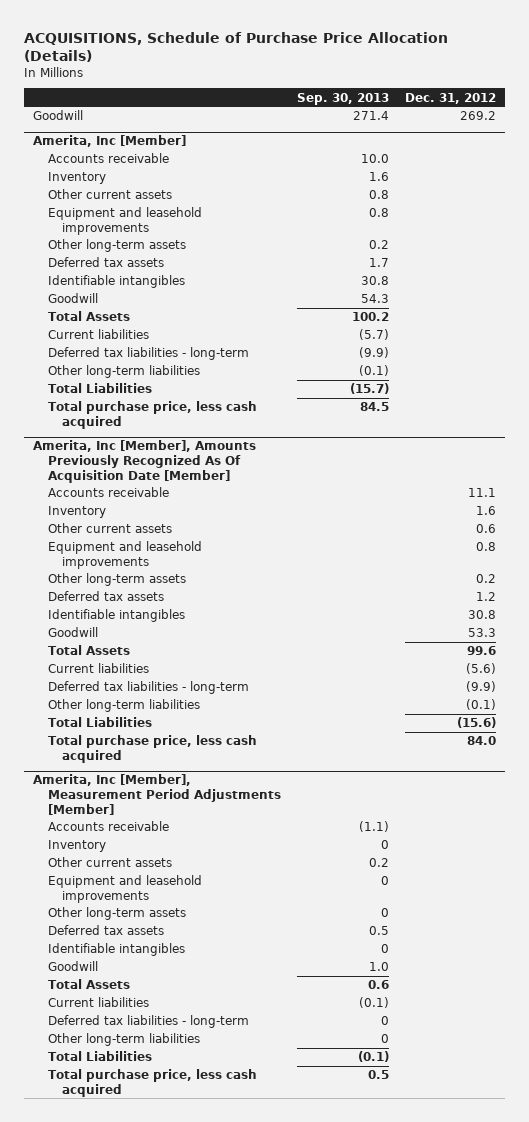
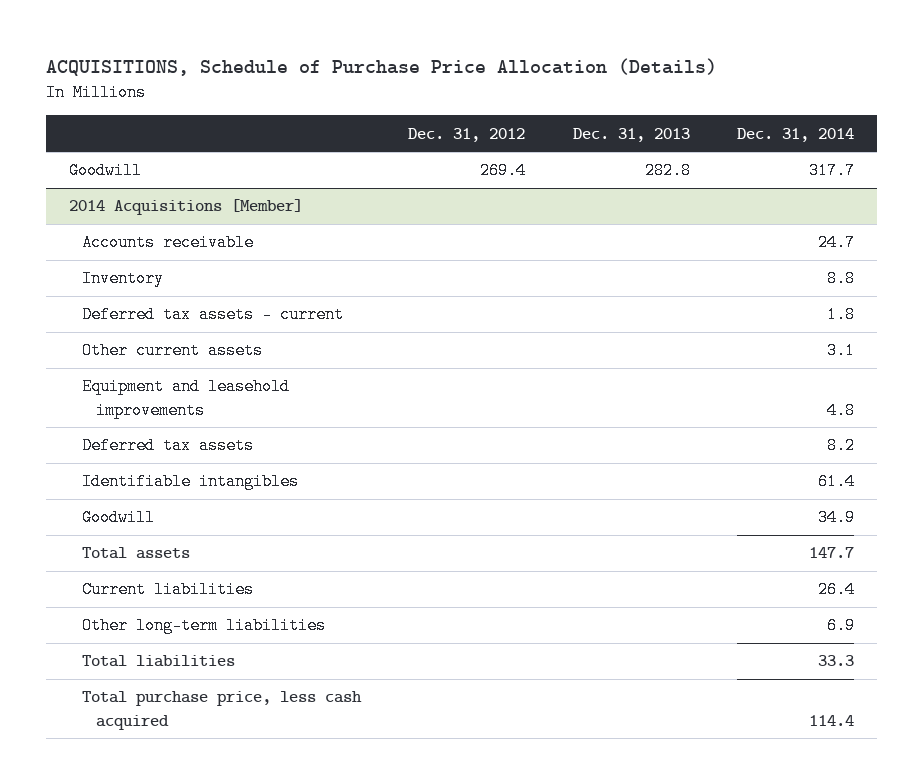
- | Sep. 30, 2013 | Dec. 31, 2012
+ | Dec. 31, 2012 | Dec. 31, 2013 | Dec. 31, 2014
- Goodwill | 271.4 | 269.2
- Amerita, Inc [Member]
- Accounts receivable | 10.0 |
- Inventory | 1.6 |
- Other current assets | 0.8 |
- Equipment and leasehold improvements | 0.8 |
- Other long-term assets | 0.2 |
- Deferred tax assets | 1.7 |
- Identifiable intangibles | 30.8 |
- Goodwill | 54.3 |
- Total Assets | 100.2 |
- Current liabilities | (5.7) |
- Deferred tax liabilities - long-term | (9.9) |
- Other long-term liabilities | (0.1) |
- Total Liabilities | (15.7) |
- Total purchase price, less cash acquired | 84.5 |
- Amerita, Inc [Member], Amounts Previously Recognized As Of Acquisition Date [Member]
- Accounts receivable | | 11.1
- Inventory | | 1.6
- Other current assets | | 0.6
- Equipment and leasehold improvements | | 0.8
- Other long-term assets | | 0.2
- Deferred tax assets | | 1.2
- Identifiable intangibles | | 30.8
- Goodwill | | 53.3
- Total Assets | | 99.6
- Current liabilities | | (5.6)
- Deferred tax liabilities - long-term | | (9.9)
- Other long-term liabilities | | (0.1)
- Total Liabilities | | (15.6)
- Total purchase price, less cash acquired | | 84.0
- Amerita, Inc [Member], Measurement Period Adjustments [Member]
- Accounts receivable | (1.1) |
- Inventory | 0 |
- Other current assets | 0.2 |
- Equipment and leasehold improvements | 0 |
- Other long-term assets | 0 |
- Deferred tax assets | 0.5 |
- Identifiable intangibles | 0 |
- Goodwill | 1.0 |
- Total Assets | 0.6 |
- Current liabilities | (0.1) |
- Deferred tax liabilities - long-term | 0 |
- Other long-term liabilities | 0 |
- Total Liabilities | (0.1) |
- Total purchase price, less cash acquired | 0.5 |
+ Goodwill | 269.4 | 282.8 | 317.7
+ 2014 Acquisitions [Member]
+ Accounts receivable | | | 24.7
+ Inventory | | | 8.8
+ Deferred tax assets - current | | | 1.8
+ Other current assets | | | 3.1
+ Equipment and leasehold improvements | | | 4.8
+ Deferred tax assets | | | 8.2
+ Identifiable intangibles | | | 61.4
+ Goodwill | | | 34.9
+ Total assets | | | 147.7
+ Current liabilities | | | 26.4
+ Other long-term liabilities | | | 6.9
+ Total liabilities | | | 33.3
+ Total purchase price, less cash acquired | | | 114.4

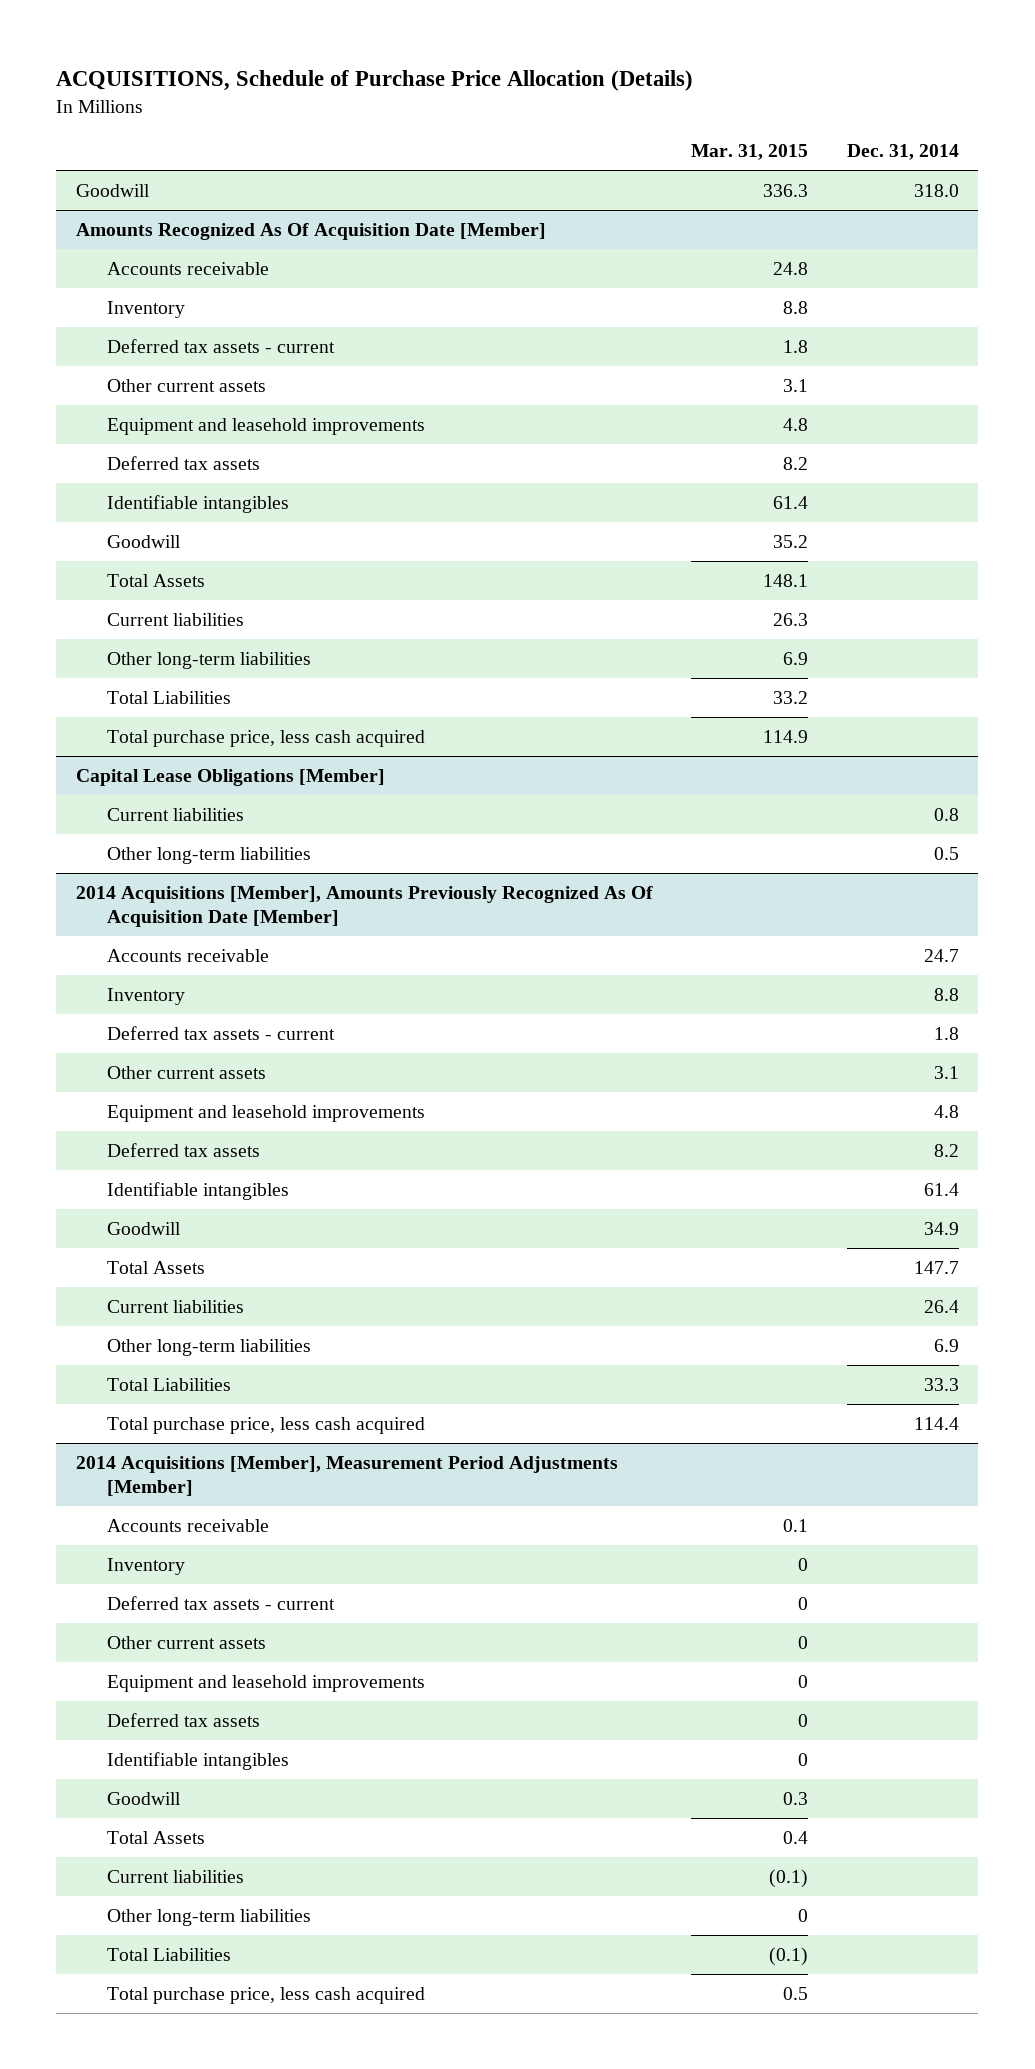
- | Dec. 31, 2012 | Dec. 31, 2013 | Dec. 31, 2014
+ | Mar. 31, 2015 | Dec. 31, 2014
- Goodwill | 269.4 | 282.8 | 317.7
- 2014 Acquisitions [Member]
+ Goodwill | 336.3 | 318.0
+ Amounts Recognized As Of Acquisition Date [Member]
+ Accounts receivable | 24.8 |
+ Inventory | 8.8 |
+ Deferred tax assets - current | 1.8 |
+ Other current assets | 3.1 |
+ Equipment and leasehold improvements | 4.8 |
+ Deferred tax assets | 8.2 |
+ Identifiable intangibles | 61.4 |
+ Goodwill | 35.2 |
+ Total Assets | 148.1 |
+ Current liabilities | 26.3 |
+ Other long-term liabilities | 6.9 |
+ Total Liabilities | 33.2 |
+ Total purchase price, less cash acquired | 114.9 |
+ Capital Lease Obligations [Member]
+ Current liabilities | | 0.8
+ Other long-term liabilities | | 0.5
+ 2014 Acquisitions [Member], Amounts Previously Recognized As Of Acquisition Date [Member]
- Total assets | | | 147.7
+ Total Assets | | 147.7
- Total liabilities | | | 33.3
+ Total Liabilities | | 33.3
+ 2014 Acquisitions [Member], Measurement Period Adjustments [Member]
+ Accounts receivable | 0.1 |
+ Inventory | 0 |
+ Deferred tax assets - current | 0 |
+ Other current assets | 0 |
+ Equipment and leasehold improvements | 0 |
+ Deferred tax assets | 0 |
+ Identifiable intangibles | 0 |
+ Goodwill | 0.3 |
+ Total Assets | 0.4 |
+ Current liabilities | (0.1) |
+ Other long-term liabilities | 0 |
+ Total Liabilities | (0.1) |
+ Total purchase price, less cash acquired | 0.5 |

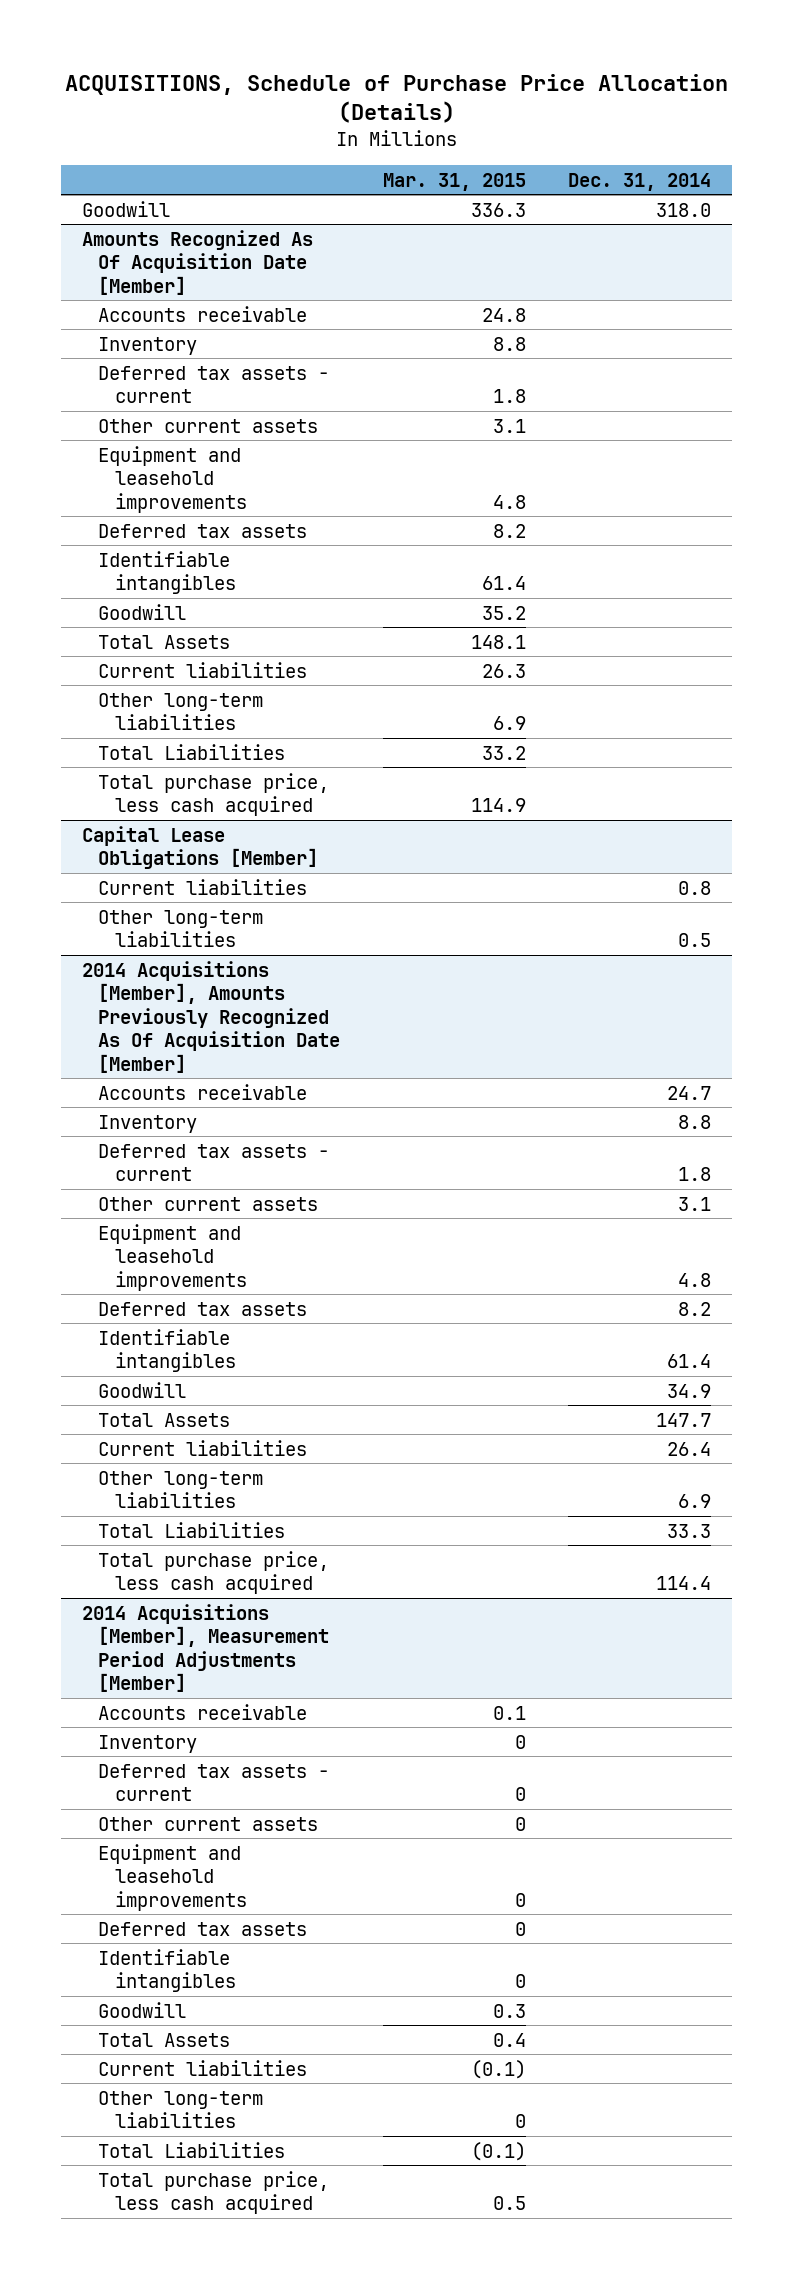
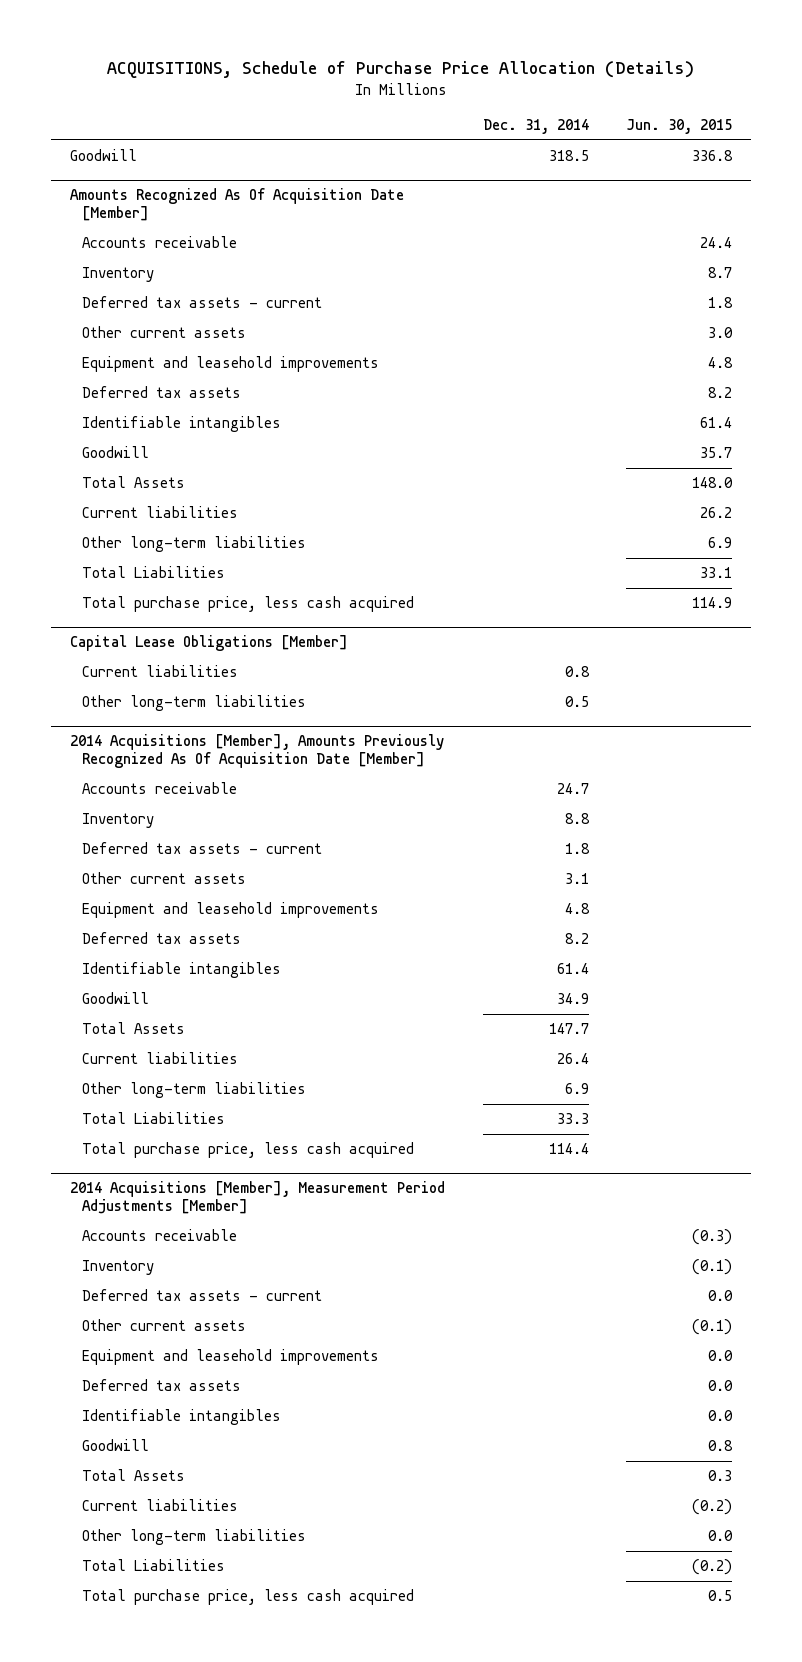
- | Mar. 31, 2015 | Dec. 31, 2014
+ | Dec. 31, 2014 | Jun. 30, 2015
- Goodwill | 336.3 | 318.0
+ Goodwill | 318.5 | 336.8

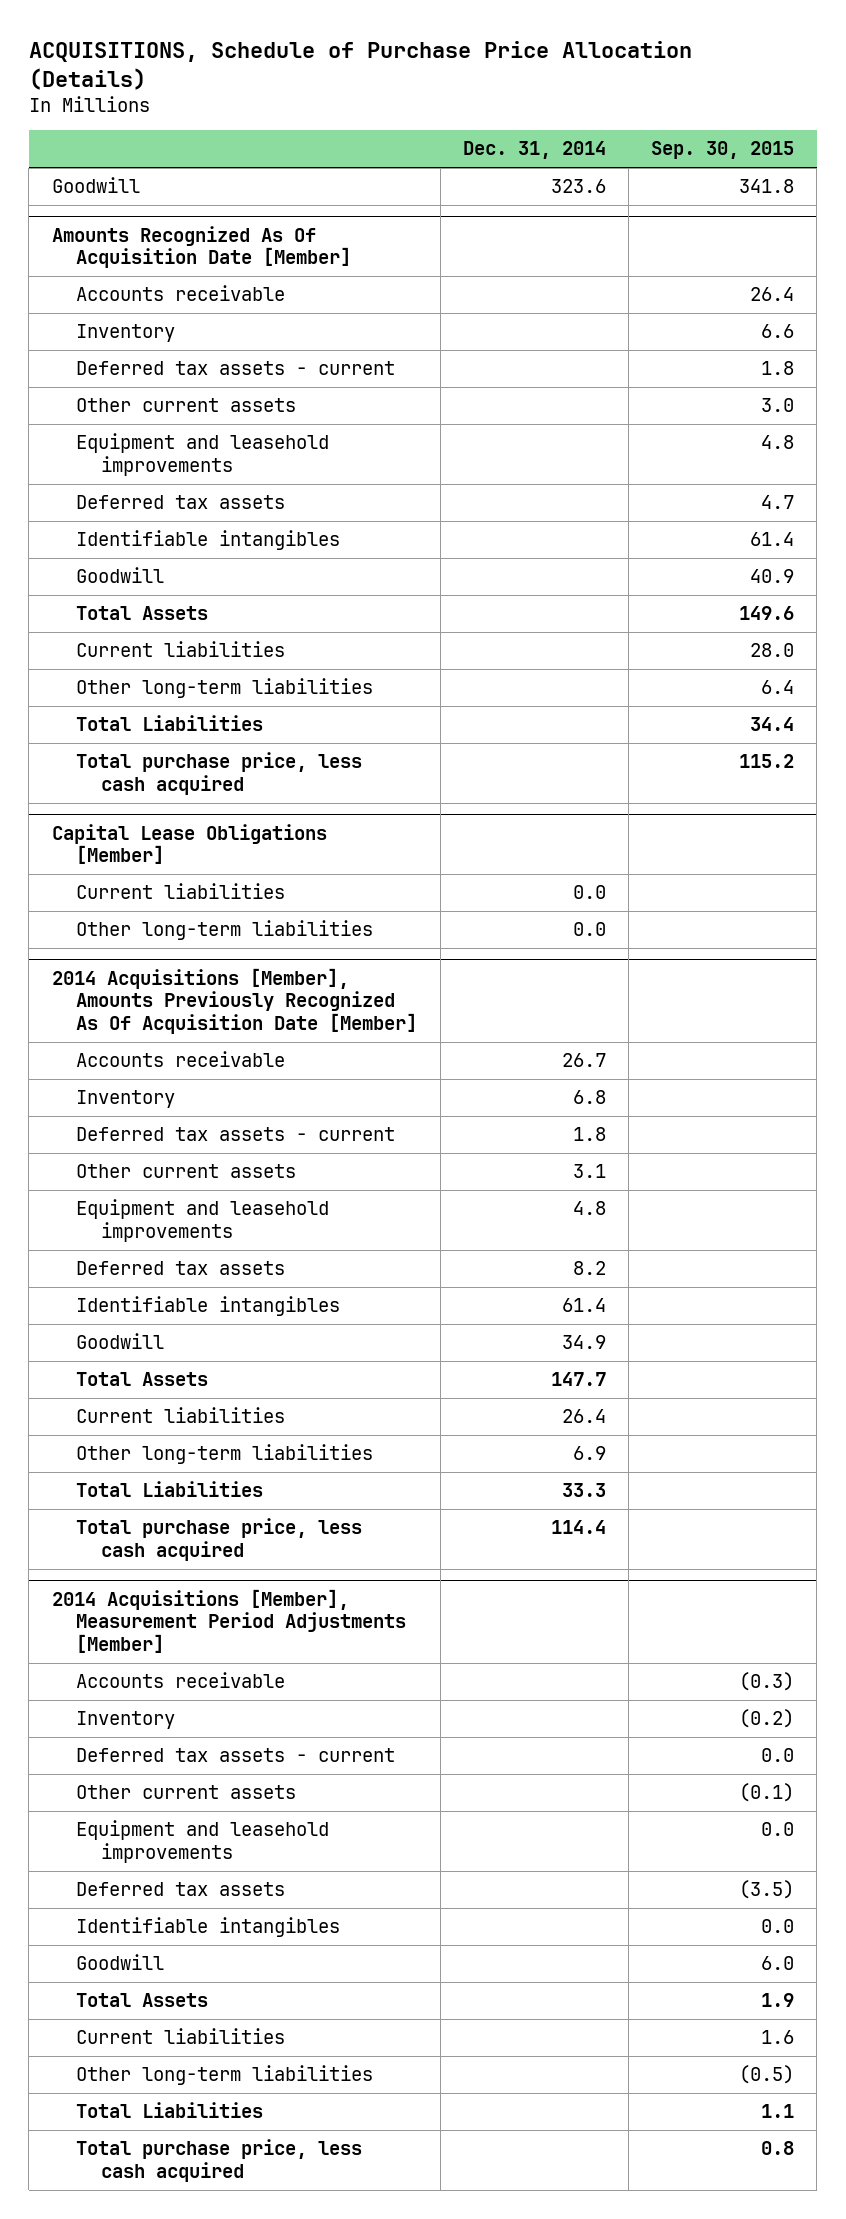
- | Dec. 31, 2014 | Jun. 30, 2015
+ | Dec. 31, 2014 | Sep. 30, 2015
- Goodwill | 318.5 | 336.8
+ Goodwill | 323.6 | 341.8
@ Capital Lease Obligations [Member]
- Current liabilities | 0.8 |
- Other long-term liabilities | 0.5 |
+ Current liabilities | 0.0 |
+ Other long-term liabilities | 0.0 |
@ 2014 Acquisitions [Member], Amounts Previously Recognized As Of Acquisition Date [Member]
- Accounts receivable | 24.7 |
- Inventory | 8.8 |
+ Accounts receivable | 26.7 |
+ Inventory | 6.8 |

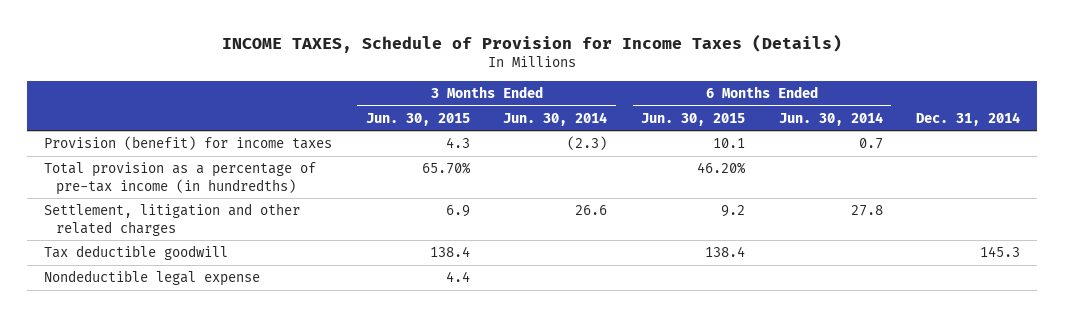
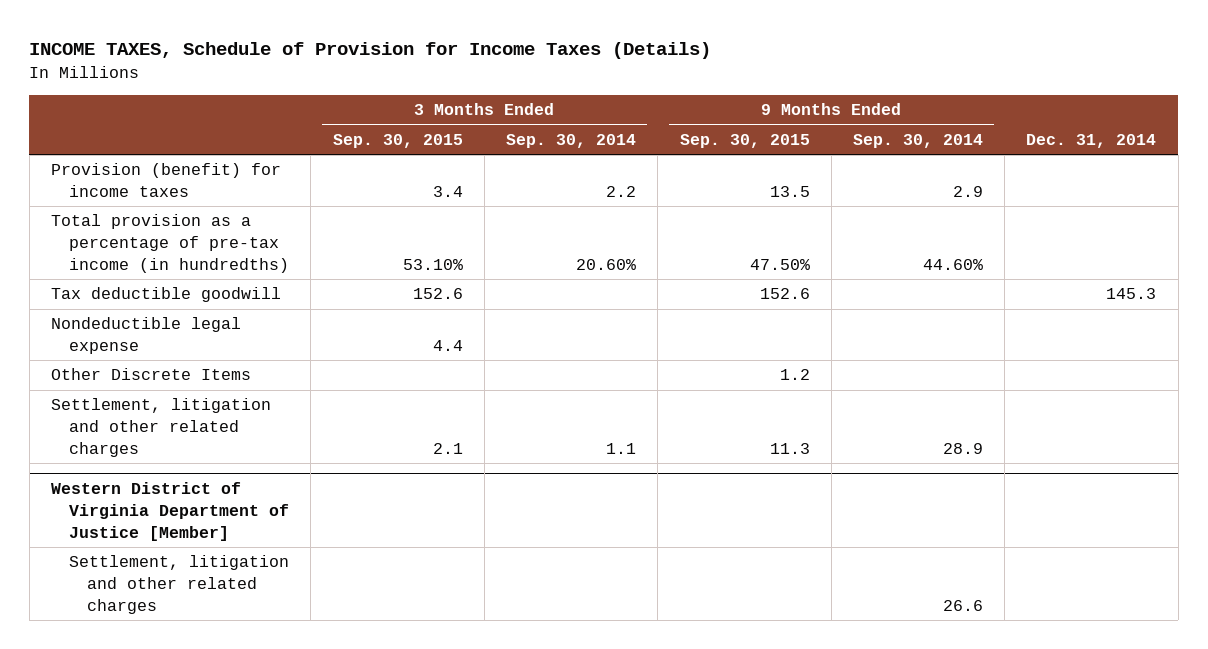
- | 3 Months Ended Jun. 30, 2015 | 3 Months Ended Jun. 30, 2014 | 6 Months Ended Jun. 30, 2015 | 6 Months Ended Jun. 30, 2014 | Dec. 31, 2014
+ | 3 Months Ended Sep. 30, 2015 | 3 Months Ended Sep. 30, 2014 | 9 Months Ended Sep. 30, 2015 | 9 Months Ended Sep. 30, 2014 | Dec. 31, 2014
+ Other Discrete Items | | | 1.2 | |
moved down: Settlement, litigation and other related charges | 2.1 | 1.1 | 11.3 | 28.9 |
+ Western District of Virginia Department of Justice [Member]
+ Settlement, litigation and other related charges | | | | 26.6 |

